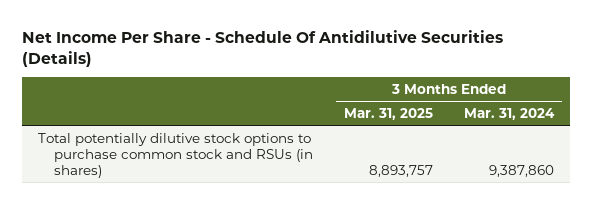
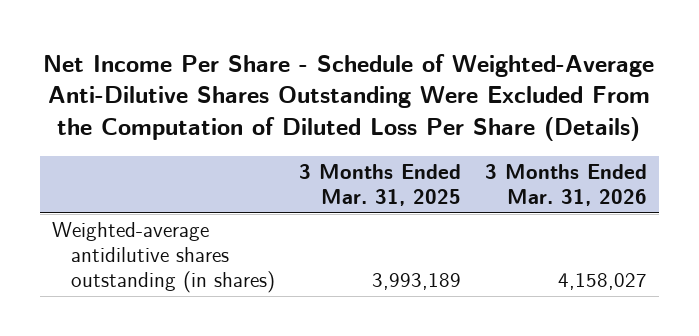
- Net Income Per Share - Schedule Of Antidilutive Securities (Details)
+ Net Income Per Share - Schedule of Weighted-Average Anti-Dilutive Shares Outstanding Were Excluded From the Computation of Diluted Loss Per Share (Details)
- | 3 Months Ended Mar. 31, 2025 | 3 Months Ended Mar. 31, 2024
+ | 3 Months Ended Mar. 31, 2025 | 3 Months Ended Mar. 31, 2026
- Total potentially dilutive stock options to purchase common stock and RSUs (in shares) | 8,893,757 | 9,387,860
+ Weighted-average antidilutive shares outstanding (in shares) | 3,993,189 | 4,158,027

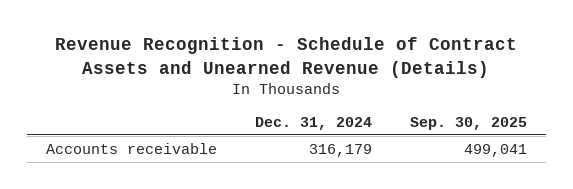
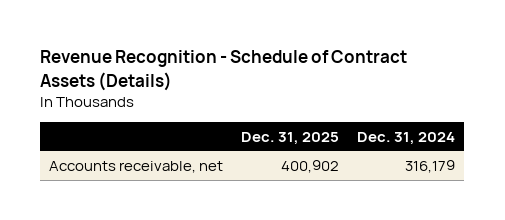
- Revenue Recognition - Schedule of Contract Assets and Unearned Revenue (Details)
+ Revenue Recognition - Schedule of Contract Assets (Details)
- | Dec. 31, 2024 | Sep. 30, 2025
+ | Dec. 31, 2025 | Dec. 31, 2024
- Accounts receivable | 316,179 | 499,041
+ Accounts receivable, net | 400,902 | 316,179

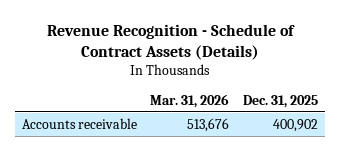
- | Dec. 31, 2025 | Dec. 31, 2024
+ | Mar. 31, 2026 | Dec. 31, 2025
- Accounts receivable, net | 400,902 | 316,179
+ Accounts receivable | 513,676 | 400,902

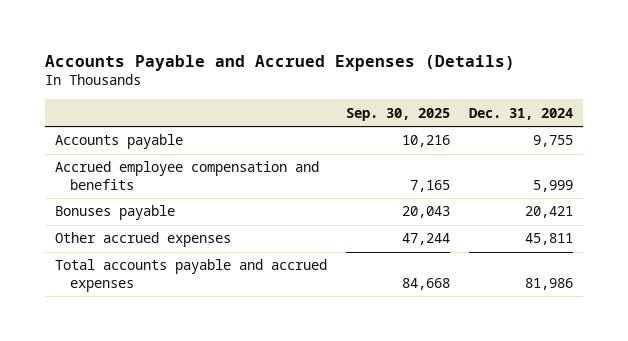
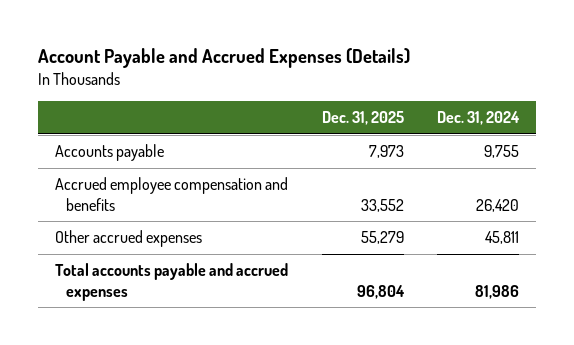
- Accounts Payable and Accrued Expenses (Details)
+ Account Payable and Accrued Expenses (Details)
- | Sep. 30, 2025 | Dec. 31, 2024
+ | Dec. 31, 2025 | Dec. 31, 2024
- Accrued employee compensation and benefits | 7,165 | 5,999
- Bonuses payable | 20,043 | 20,421
+ Accrued employee compensation and benefits | 33,552 | 26,420

